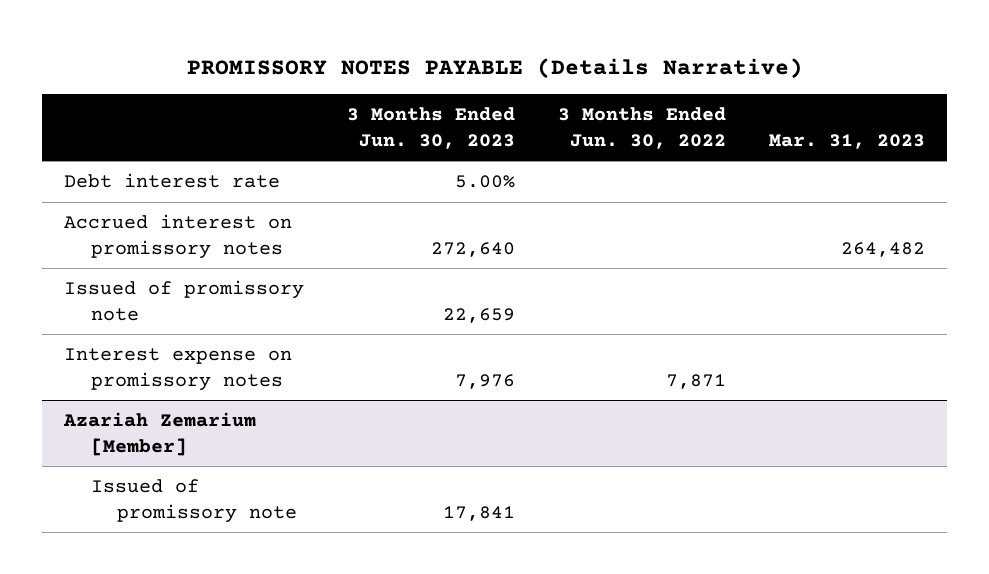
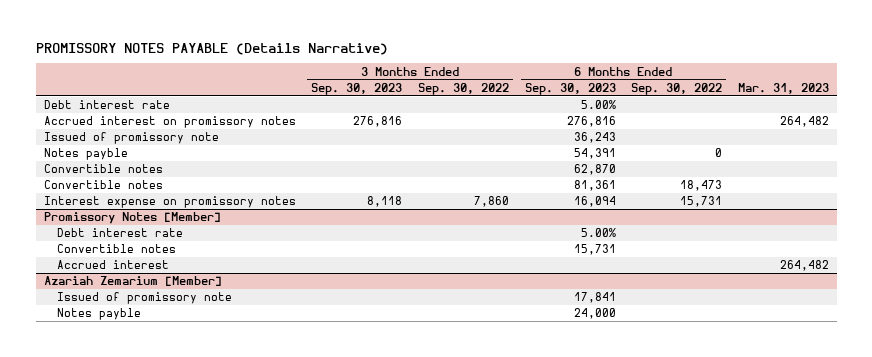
- | 3 Months Ended Jun. 30, 2023 | 3 Months Ended Jun. 30, 2022 | Mar. 31, 2023
+ | 3 Months Ended Sep. 30, 2023 | 3 Months Ended Sep. 30, 2022 | 6 Months Ended Sep. 30, 2023 | 6 Months Ended Sep. 30, 2022 | Mar. 31, 2023
+ Notes payble | | | 54,391 | 0 |
+ Convertible notes | | | 62,870 | |
+ Convertible notes | | | 81,361 | 18,473 |
+ Promissory Notes [Member]
+ Debt interest rate | | | 5.00% | |
+ Convertible notes | | | 15,731 | |
+ Accrued interest | | | | | 264,482
@ Azariah Zemarium [Member]
+ Notes payble | | | 24,000 | |

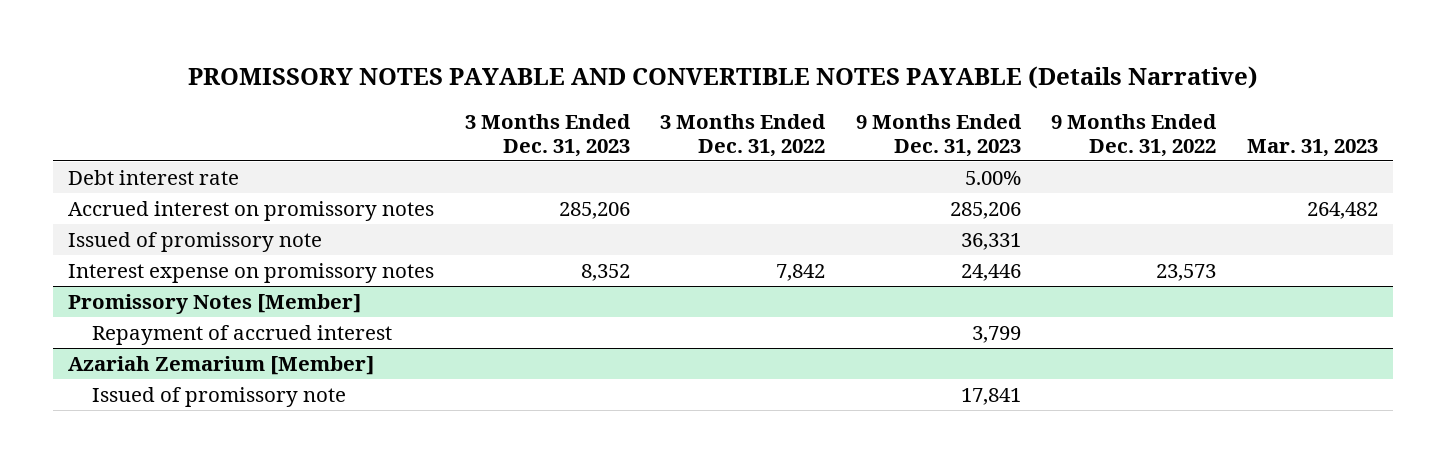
- PROMISSORY NOTES PAYABLE (Details Narrative)
+ PROMISSORY NOTES PAYABLE AND CONVERTIBLE NOTES PAYABLE (Details Narrative)
- | 3 Months Ended Sep. 30, 2023 | 3 Months Ended Sep. 30, 2022 | 6 Months Ended Sep. 30, 2023 | 6 Months Ended Sep. 30, 2022 | Mar. 31, 2023
+ | 3 Months Ended Dec. 31, 2023 | 3 Months Ended Dec. 31, 2022 | 9 Months Ended Dec. 31, 2023 | 9 Months Ended Dec. 31, 2022 | Mar. 31, 2023
- Notes payble | | | 54,391 | 0 |
- Convertible notes | | | 62,870 | |
- Convertible notes | | | 81,361 | 18,473 |
@ Promissory Notes [Member]
- Debt interest rate | | | 5.00% | |
- Convertible notes | | | 15,731 | |
- Accrued interest | | | | | 264,482
+ Repayment of accrued interest | | | 3,799 | |
@ Azariah Zemarium [Member]
- Notes payble | | | 24,000 | |

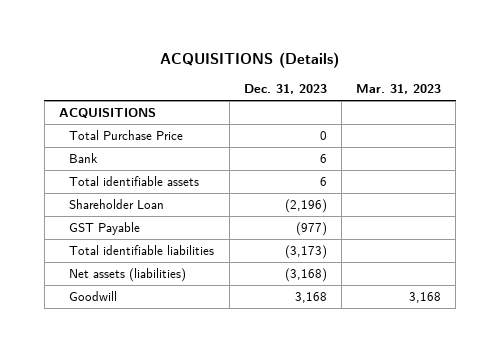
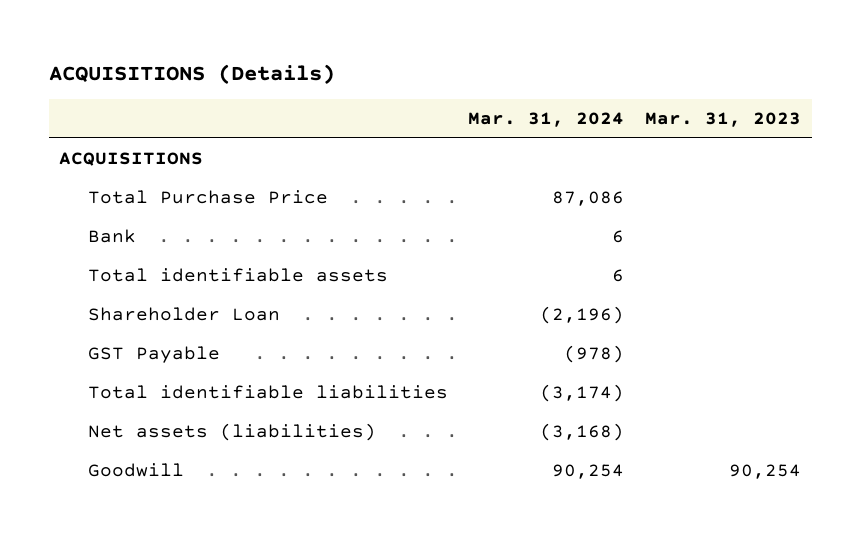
- | Dec. 31, 2023 | Mar. 31, 2023
+ | Mar. 31, 2024 | Mar. 31, 2023
- Goodwill | 3,168 | 3,168
+ Goodwill | 90,254 | 90,254

